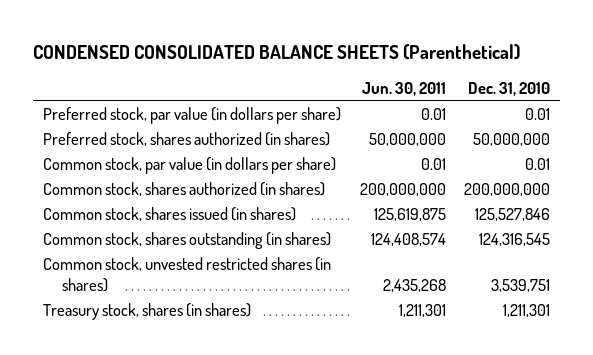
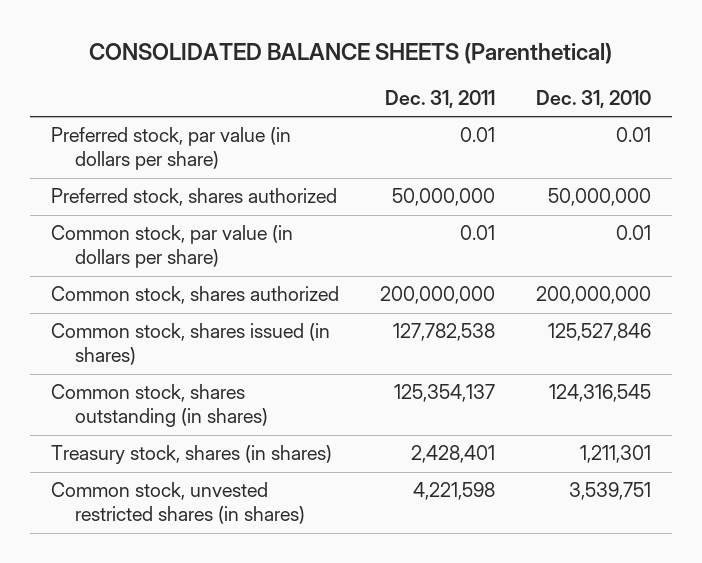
- CONDENSED CONSOLIDATED BALANCE SHEETS (Parenthetical)
+ CONSOLIDATED BALANCE SHEETS (Parenthetical)
- | Jun. 30, 2011 | Dec. 31, 2010
+ | Dec. 31, 2011 | Dec. 31, 2010
- Preferred stock, shares authorized (in shares) | 50,000,000 | 50,000,000
+ Preferred stock, shares authorized | 50,000,000 | 50,000,000
- Common stock, shares authorized (in shares) | 200,000,000 | 200,000,000
+ Common stock, shares authorized | 200,000,000 | 200,000,000
moved down: Common stock, unvested restricted shares (in shares) | 4,221,598 | 3,539,751

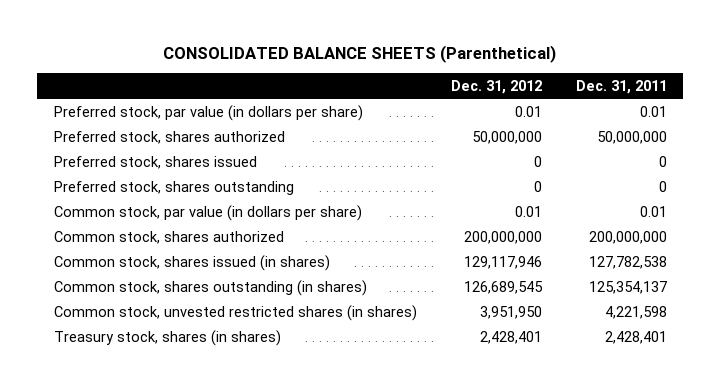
- | Dec. 31, 2011 | Dec. 31, 2010
+ | Dec. 31, 2012 | Dec. 31, 2011
+ Preferred stock, shares issued | 0 | 0
+ Preferred stock, shares outstanding | 0 | 0
moved down: Treasury stock, shares (in shares) | 2,428,401 | 2,428,401

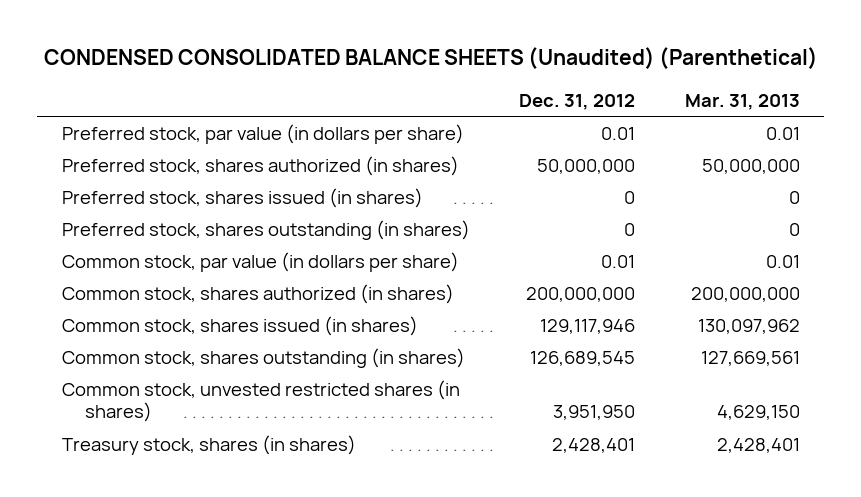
- CONSOLIDATED BALANCE SHEETS (Parenthetical)
+ CONDENSED CONSOLIDATED BALANCE SHEETS (Unaudited) (Parenthetical)
- | Dec. 31, 2012 | Dec. 31, 2011
+ | Dec. 31, 2012 | Mar. 31, 2013
- Preferred stock, shares authorized | 50,000,000 | 50,000,000
- Preferred stock, shares issued | 0 | 0
- Preferred stock, shares outstanding | 0 | 0
+ Preferred stock, shares authorized (in shares) | 50,000,000 | 50,000,000
+ Preferred stock, shares issued (in shares) | 0 | 0
+ Preferred stock, shares outstanding (in shares) | 0 | 0
- Common stock, shares authorized | 200,000,000 | 200,000,000
+ Common stock, shares authorized (in shares) | 200,000,000 | 200,000,000

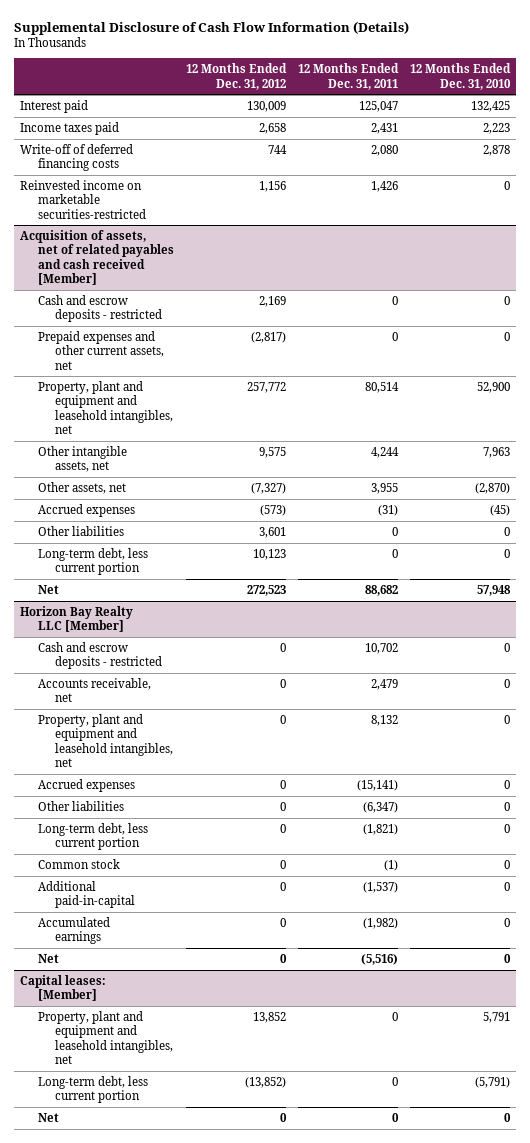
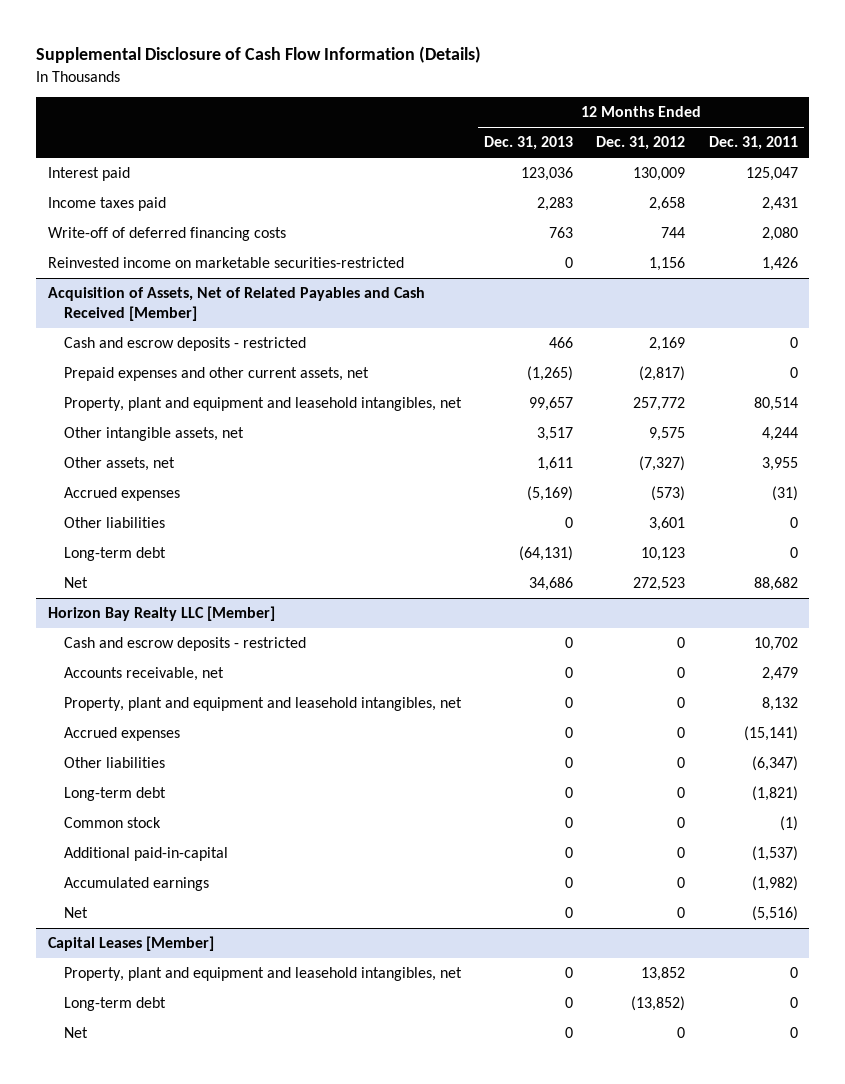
- | 12 Months Ended Dec. 31, 2012 | 12 Months Ended Dec. 31, 2011 | 12 Months Ended Dec. 31, 2010
+ | 12 Months Ended Dec. 31, 2013 | 12 Months Ended Dec. 31, 2012 | 12 Months Ended Dec. 31, 2011
- Acquisition of assets, net of related payables and cash received [Member]
+ Acquisition of Assets, Net of Related Payables and Cash Received [Member]
- Long-term debt, less current portion | 10,123 | 0 | 0
+ Long-term debt | (64,131) | 10,123 | 0
@ Horizon Bay Realty LLC [Member]
- Long-term debt, less current portion | 0 | (1,821) | 0
+ Long-term debt | 0 | 0 | (1,821)
- Capital leases: [Member]
+ Capital Leases [Member]
- Long-term debt, less current portion | (13,852) | 0 | (5,791)
+ Long-term debt | 0 | (13,852) | 0

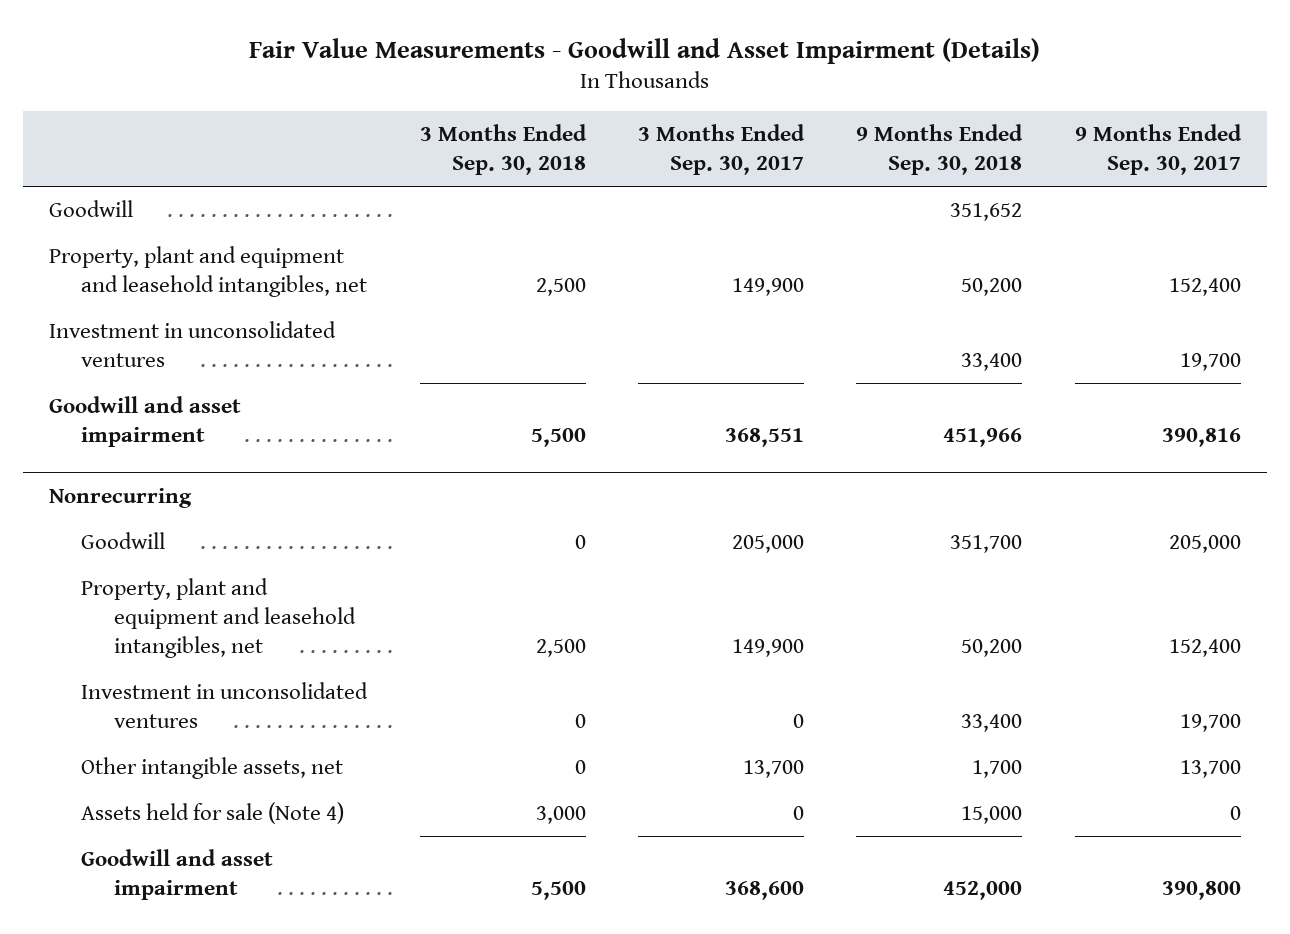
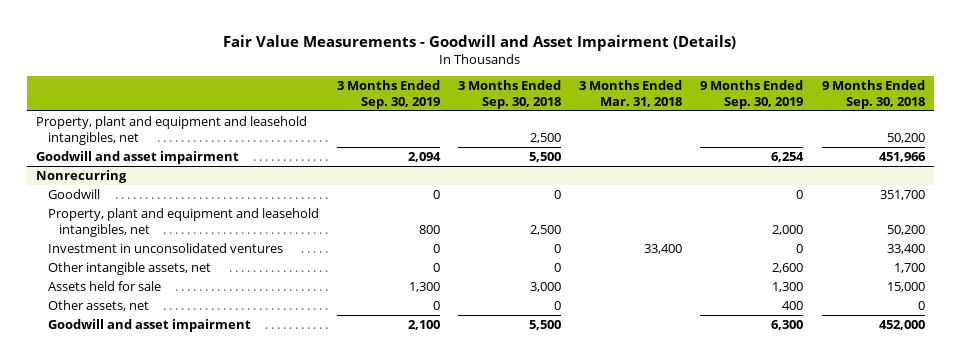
- | 3 Months Ended Sep. 30, 2018 | 3 Months Ended Sep. 30, 2017 | 9 Months Ended Sep. 30, 2018 | 9 Months Ended Sep. 30, 2017
+ | 3 Months Ended Sep. 30, 2019 | 3 Months Ended Sep. 30, 2018 | 3 Months Ended Mar. 31, 2018 | 9 Months Ended Sep. 30, 2019 | 9 Months Ended Sep. 30, 2018
- Goodwill | | | 351,652 |
- Investment in unconsolidated ventures | | | 33,400 | 19,700
@ Nonrecurring
- Assets held for sale (Note 4) | 3,000 | 0 | 15,000 | 0
+ Assets held for sale | 1,300 | 3,000 | | 1,300 | 15,000
+ Other assets, net | 0 | 0 | | 400 | 0

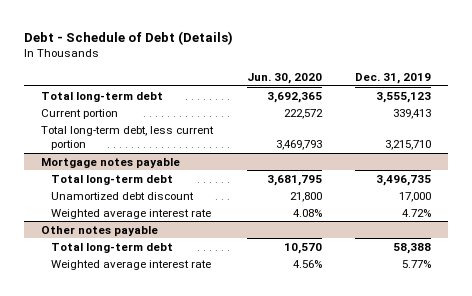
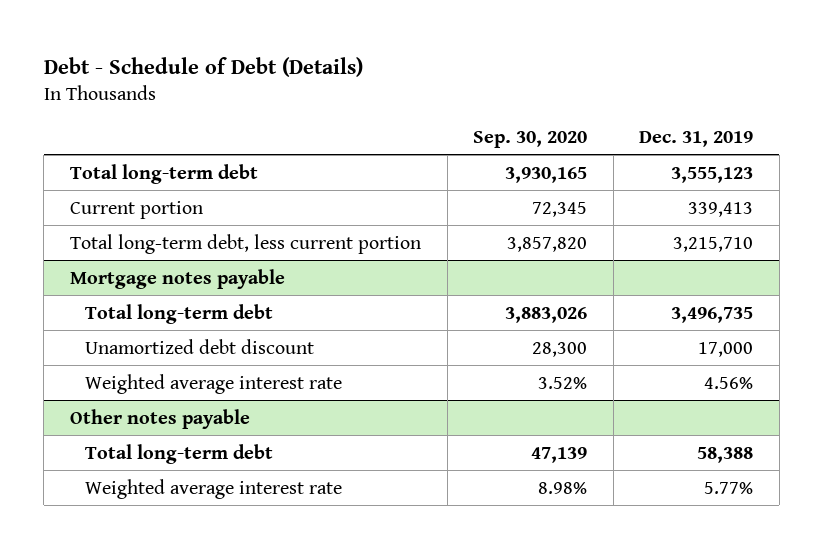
- | Jun. 30, 2020 | Dec. 31, 2019
+ | Sep. 30, 2020 | Dec. 31, 2019
@ Mortgage notes payable
- Weighted average interest rate | 4.08% | 4.72%
+ Weighted average interest rate | 3.52% | 4.56%

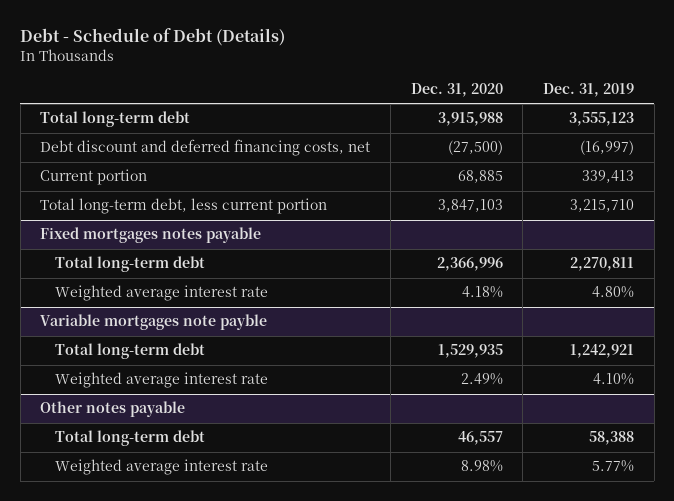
- | Sep. 30, 2020 | Dec. 31, 2019
+ | Dec. 31, 2020 | Dec. 31, 2019
+ Debt discount and deferred financing costs, net | (27,500) | (16,997)
- Mortgage notes payable
- Total long-term debt | 3,883,026 | 3,496,735
- Unamortized debt discount | 28,300 | 17,000
- Weighted average interest rate | 3.52% | 4.56%
+ Fixed mortgages notes payable
+ Total long-term debt | 2,366,996 | 2,270,811
+ Weighted average interest rate | 4.18% | 4.80%
+ Variable mortgages note payble
+ Total long-term debt | 1,529,935 | 1,242,921
+ Weighted average interest rate | 2.49% | 4.10%

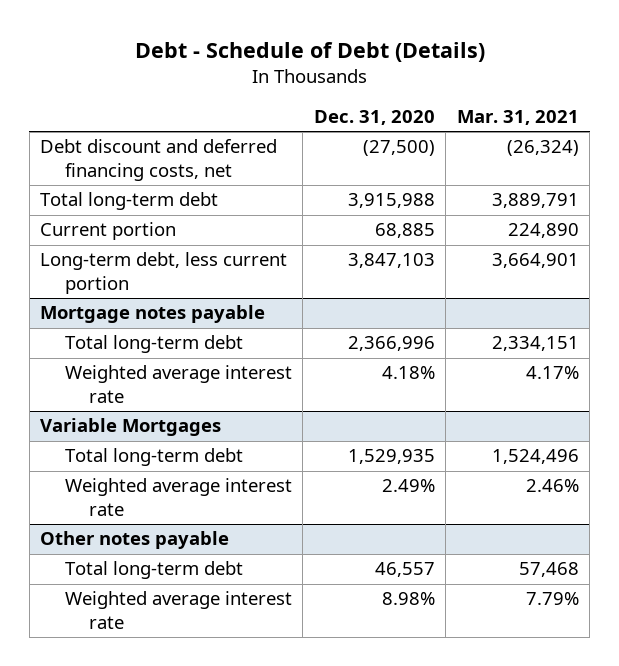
- | Dec. 31, 2020 | Dec. 31, 2019
+ | Dec. 31, 2020 | Mar. 31, 2021
moved down: Total long-term debt | 3,915,988 | 3,889,791
- Total long-term debt, less current portion | 3,847,103 | 3,215,710
- Fixed mortgages notes payable
+ Long-term debt, less current portion | 3,847,103 | 3,664,901
+ Mortgage notes payable
- Variable mortgages note payble
+ Variable Mortgages

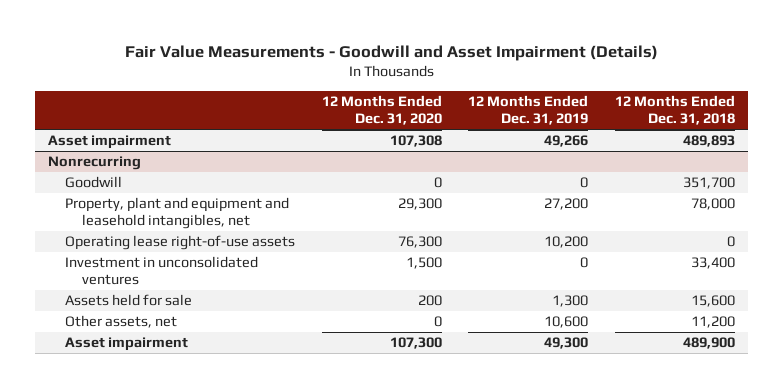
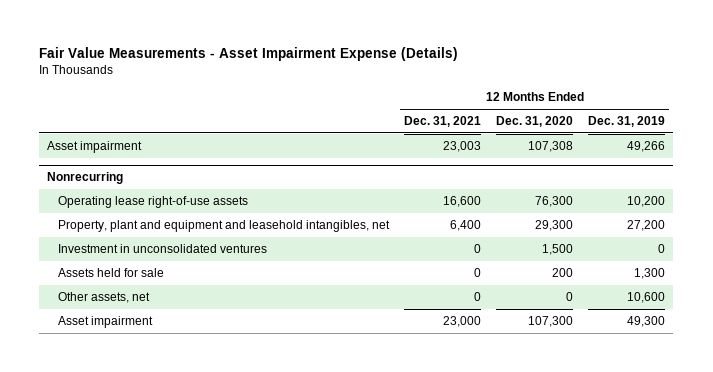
- Fair Value Measurements - Goodwill and Asset Impairment (Details)
+ Fair Value Measurements - Asset Impairment Expense (Details)
- | 12 Months Ended Dec. 31, 2020 | 12 Months Ended Dec. 31, 2019 | 12 Months Ended Dec. 31, 2018
+ | 12 Months Ended Dec. 31, 2021 | 12 Months Ended Dec. 31, 2020 | 12 Months Ended Dec. 31, 2019
@ Nonrecurring
- Goodwill | 0 | 0 | 351,700
moved down: Property, plant and equipment and leasehold intangibles, net | 6,400 | 29,300 | 27,200

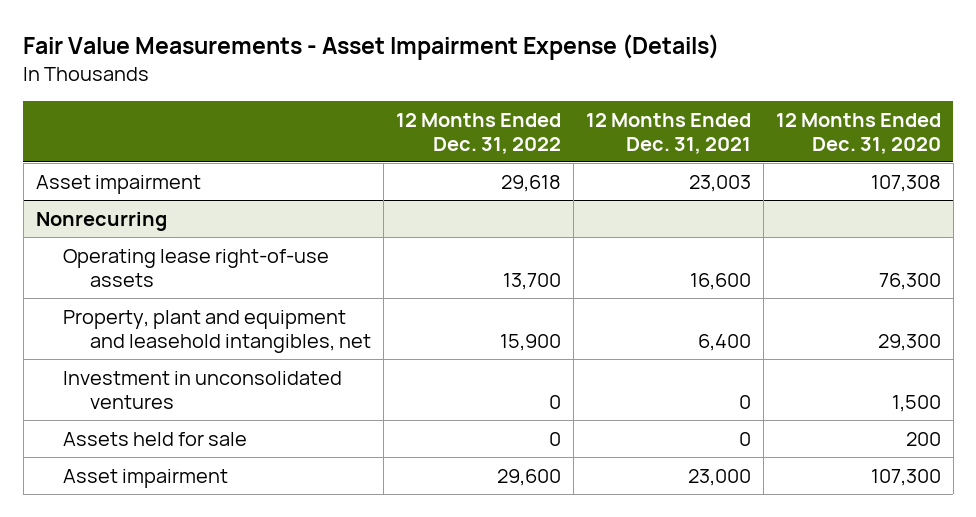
- | 12 Months Ended Dec. 31, 2021 | 12 Months Ended Dec. 31, 2020 | 12 Months Ended Dec. 31, 2019
+ | 12 Months Ended Dec. 31, 2022 | 12 Months Ended Dec. 31, 2021 | 12 Months Ended Dec. 31, 2020
@ Nonrecurring
- Other assets, net | 0 | 0 | 10,600

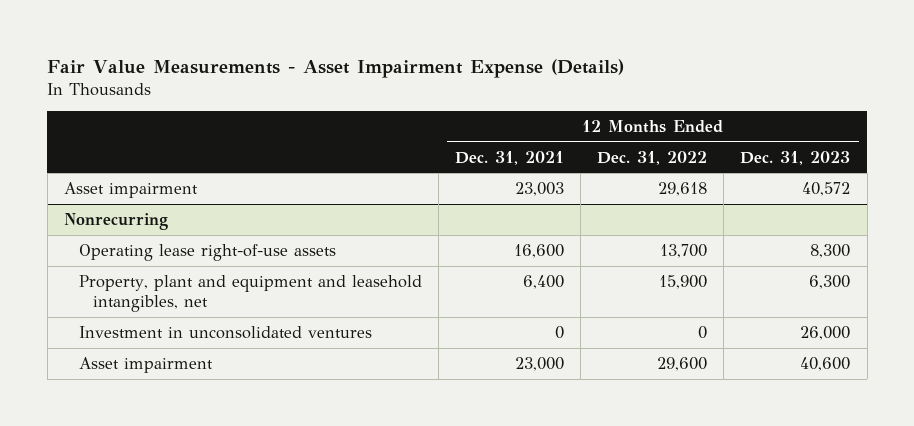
- | 12 Months Ended Dec. 31, 2022 | 12 Months Ended Dec. 31, 2021 | 12 Months Ended Dec. 31, 2020
+ | 12 Months Ended Dec. 31, 2021 | 12 Months Ended Dec. 31, 2022 | 12 Months Ended Dec. 31, 2023
@ Nonrecurring
- Assets held for sale | 0 | 0 | 200

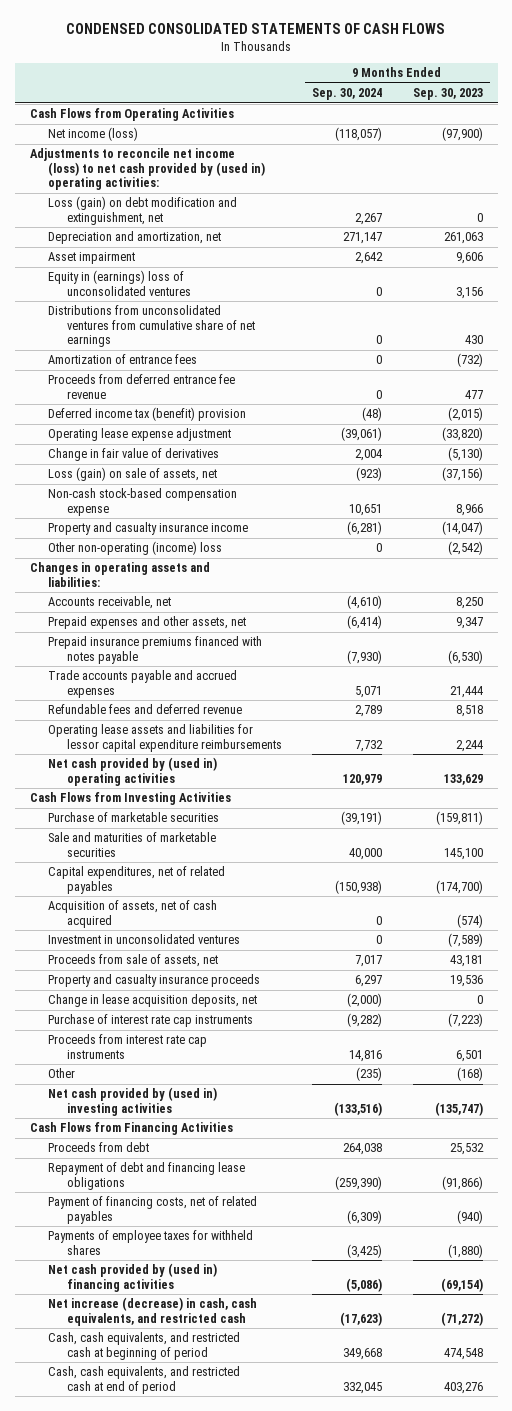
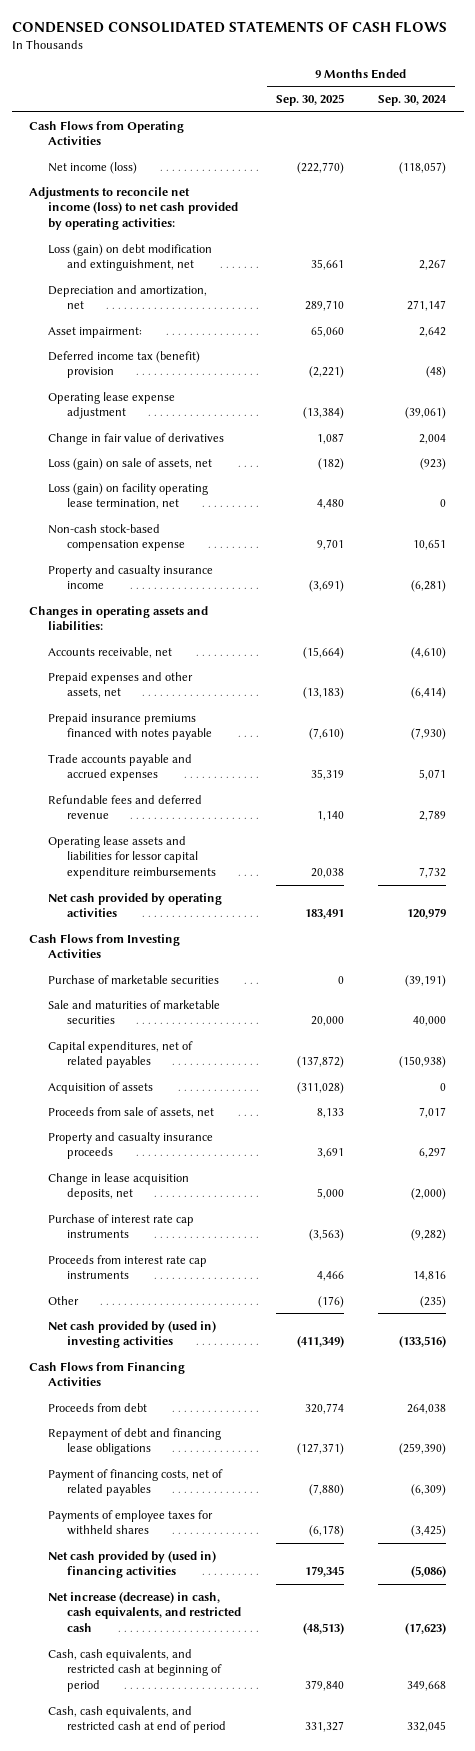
- | 9 Months Ended Sep. 30, 2024 | 9 Months Ended Sep. 30, 2023
+ | 9 Months Ended Sep. 30, 2025 | 9 Months Ended Sep. 30, 2024
- Adjustments to reconcile net income (loss) to net cash provided by (used in) operating activities:
+ Adjustments to reconcile net income (loss) to net cash provided by operating activities:
- Asset impairment | 2,642 | 9,606
- Equity in (earnings) loss of unconsolidated ventures | 0 | 3,156
- Distributions from unconsolidated ventures from cumulative share of net earnings | 0 | 430
- Amortization of entrance fees | 0 | (732)
- Proceeds from deferred entrance fee revenue | 0 | 477
+ Asset impairment: | 65,060 | 2,642
+ Loss (gain) on facility operating lease termination, net | 4,480 | 0
- Other non-operating (income) loss | 0 | (2,542)
- Net cash provided by (used in) operating activities | 120,979 | 133,629
+ Net cash provided by operating activities | 183,491 | 120,979
- Acquisition of assets, net of cash acquired | 0 | (574)
- Investment in unconsolidated ventures | 0 | (7,589)
+ Acquisition of assets | (311,028) | 0

